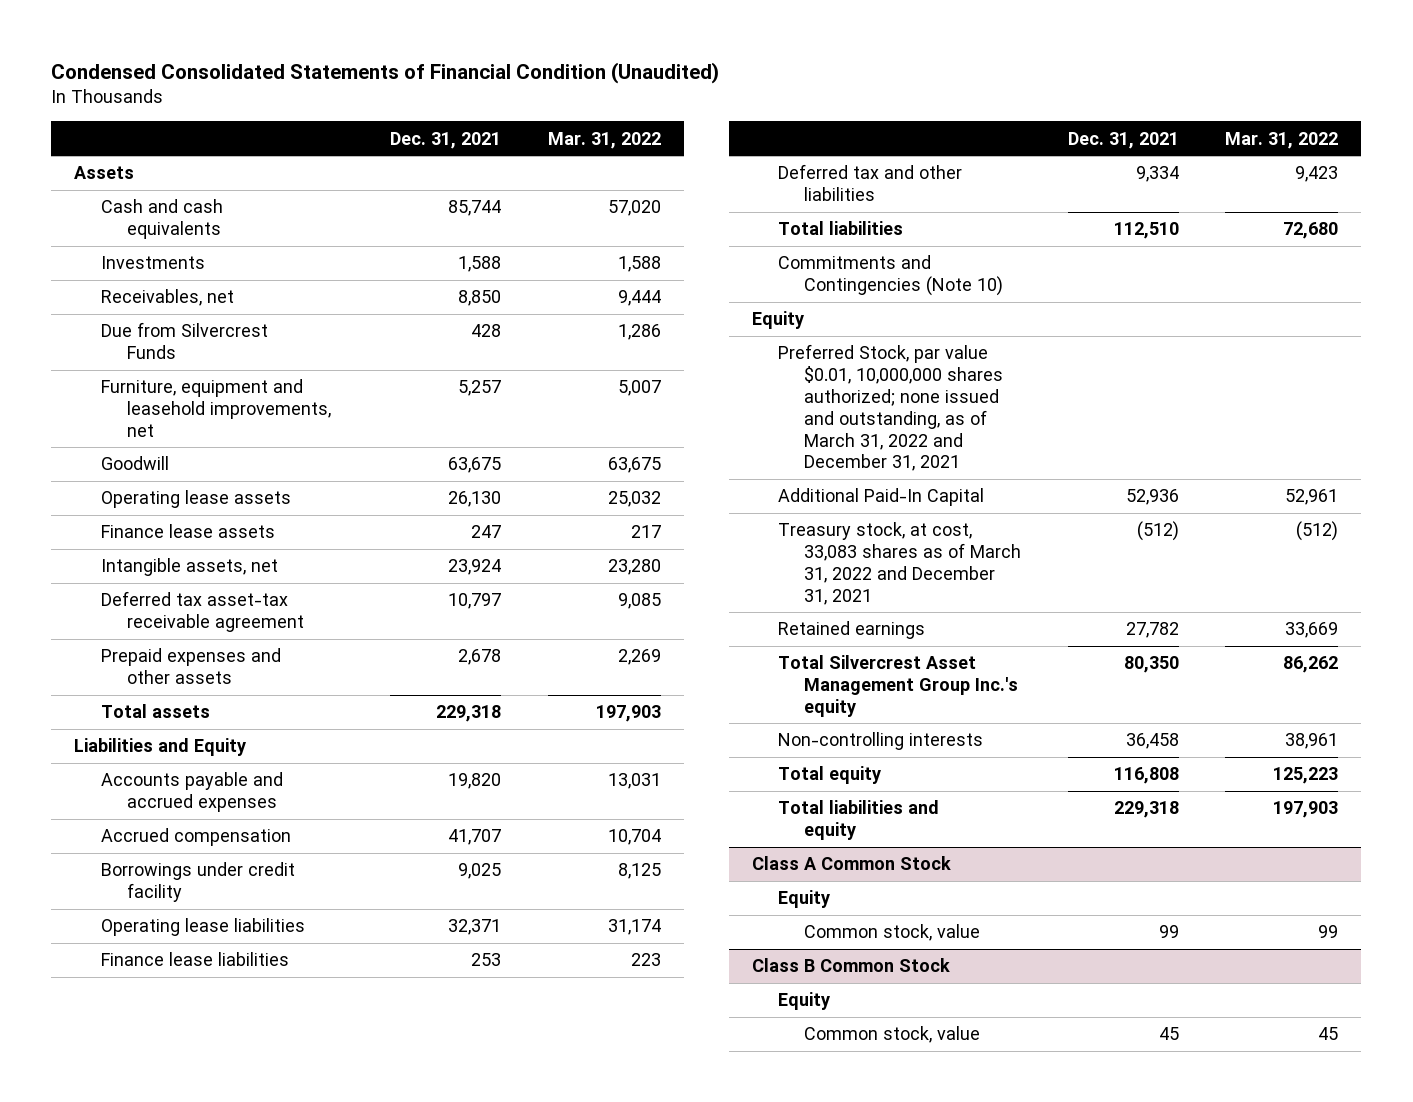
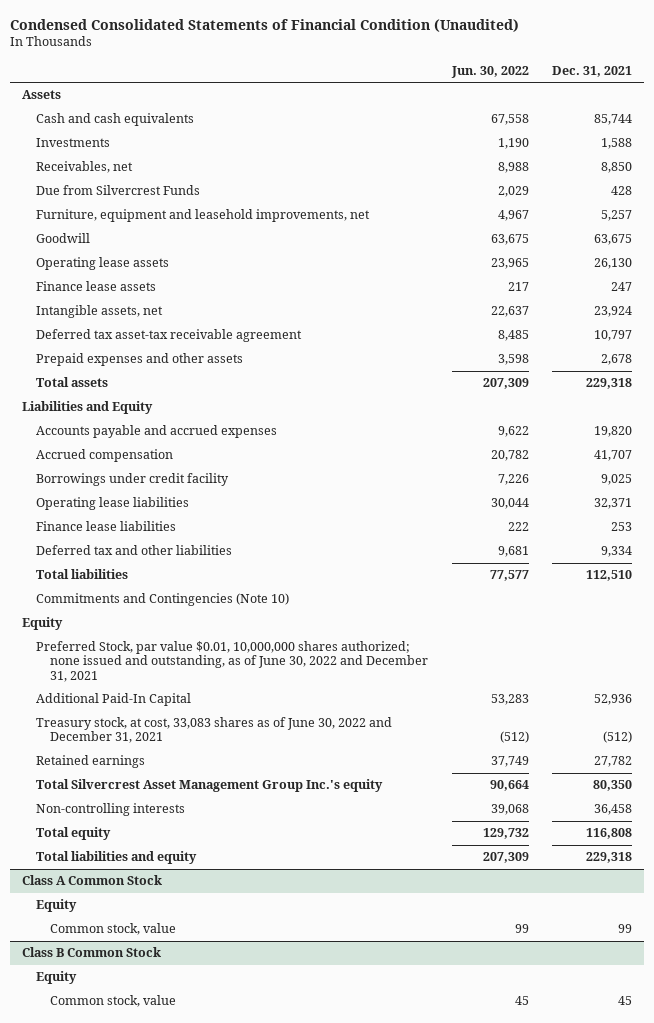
- | Dec. 31, 2021 | Mar. 31, 2022
+ | Jun. 30, 2022 | Dec. 31, 2021
- Preferred Stock, par value $0.01, 10,000,000 shares authorized; none issued and outstanding, as of March 31, 2022 and December 31, 2021
+ Preferred Stock, par value $0.01, 10,000,000 shares authorized; none issued and outstanding, as of June 30, 2022 and December 31, 2021
- Treasury stock, at cost, 33,083 shares as of March 31, 2022 and December 31, 2021 | (512) | (512)
+ Treasury stock, at cost, 33,083 shares as of June 30, 2022 and December 31, 2021 | (512) | (512)

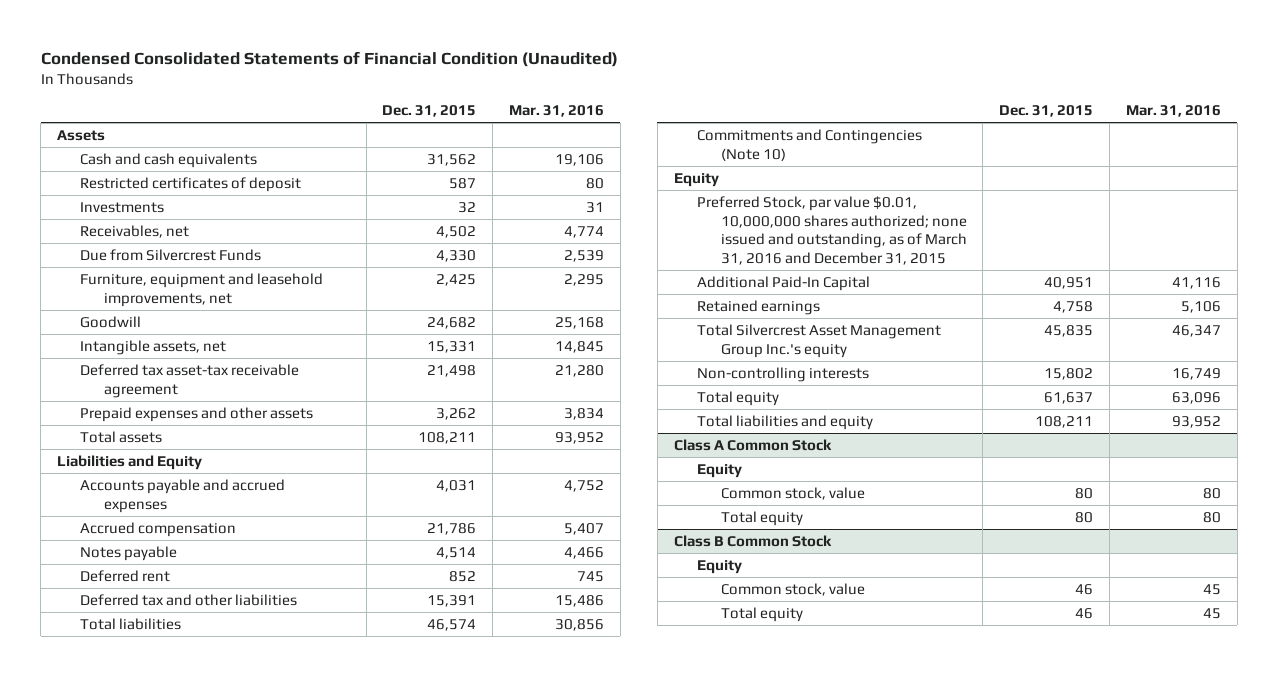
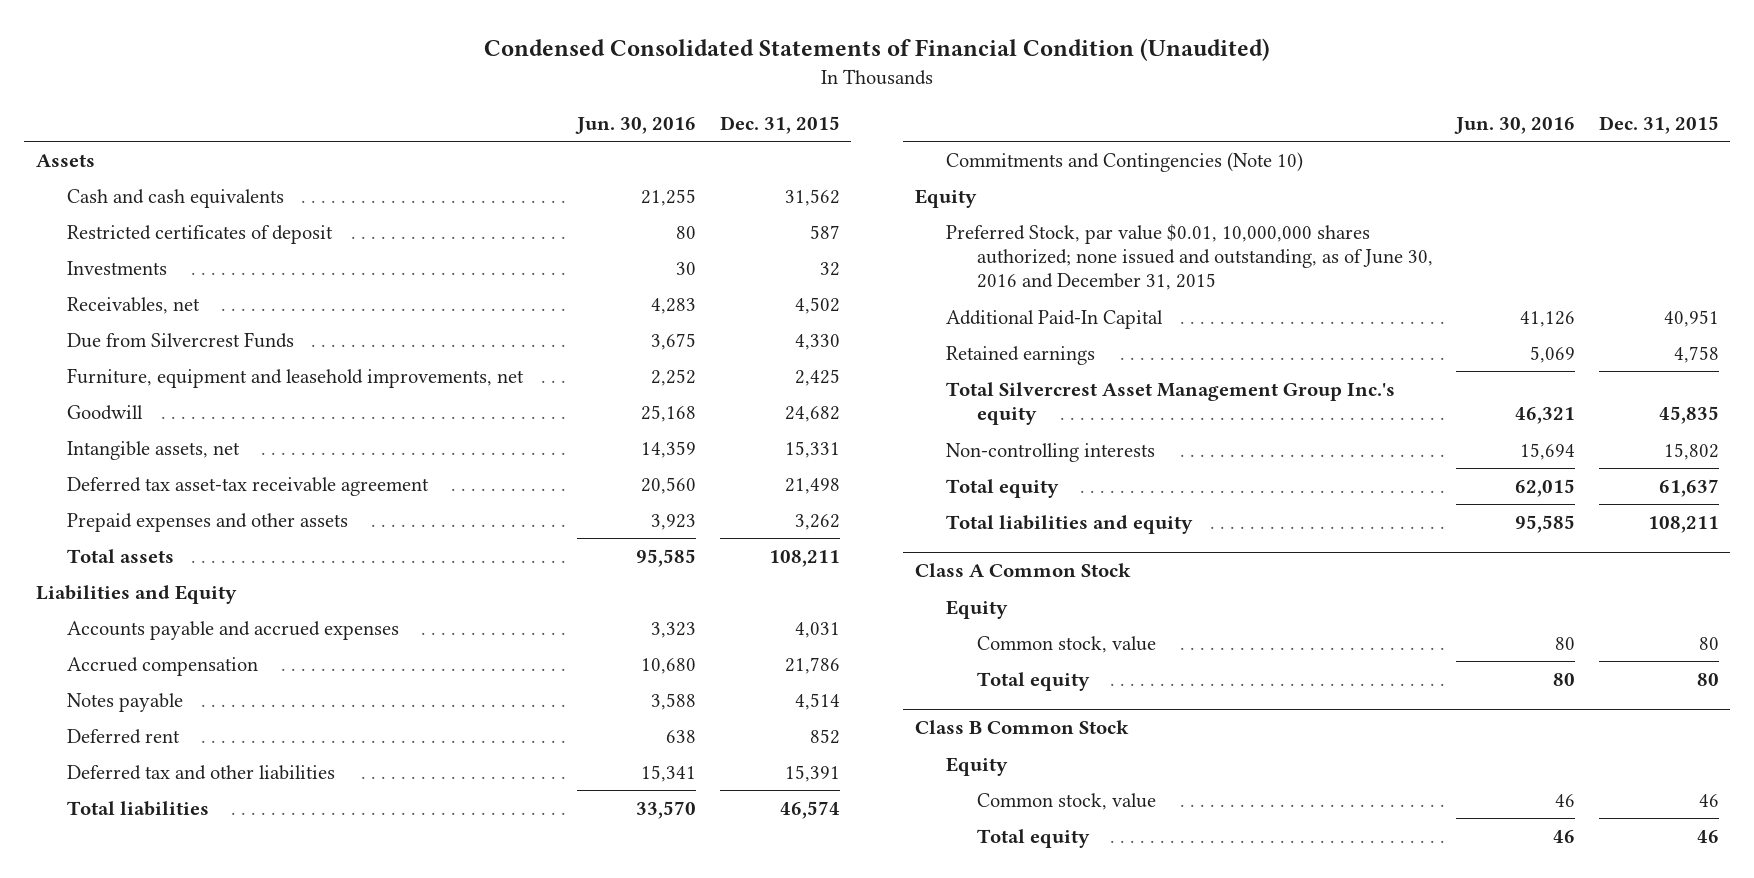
- | Dec. 31, 2015 | Mar. 31, 2016
+ | Jun. 30, 2016 | Dec. 31, 2015
- Preferred Stock, par value $0.01, 10,000,000 shares authorized; none issued and outstanding, as of March 31, 2016 and December 31, 2015
+ Preferred Stock, par value $0.01, 10,000,000 shares authorized; none issued and outstanding, as of June 30, 2016 and December 31, 2015

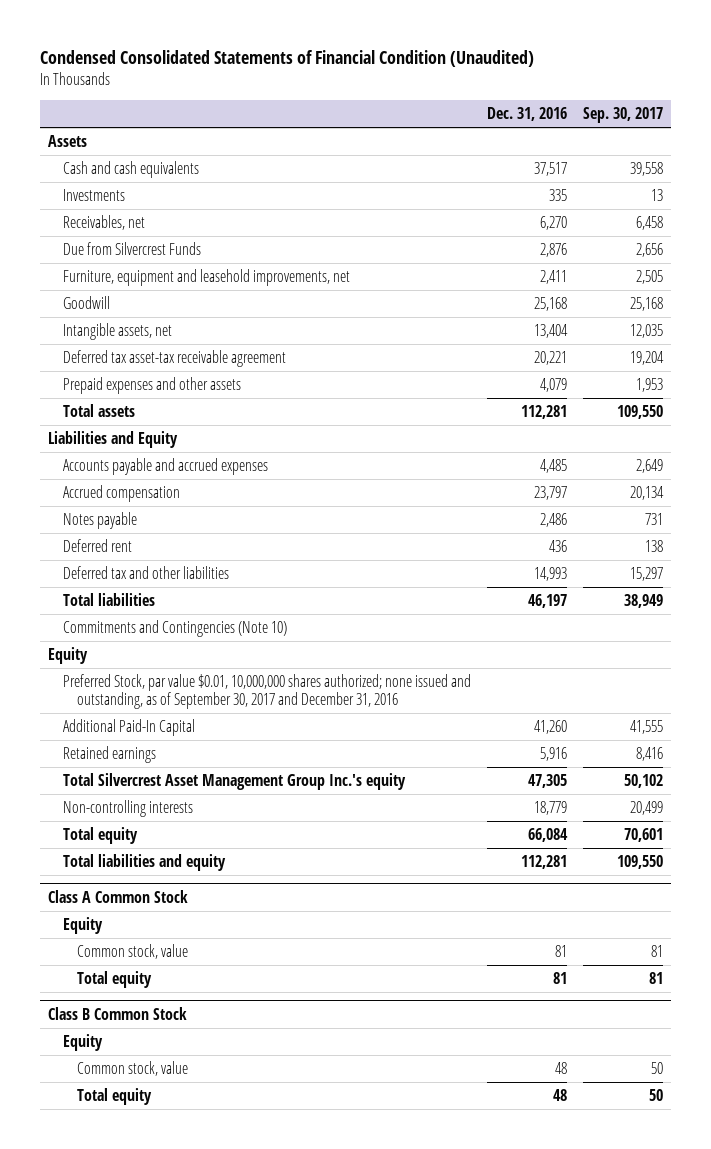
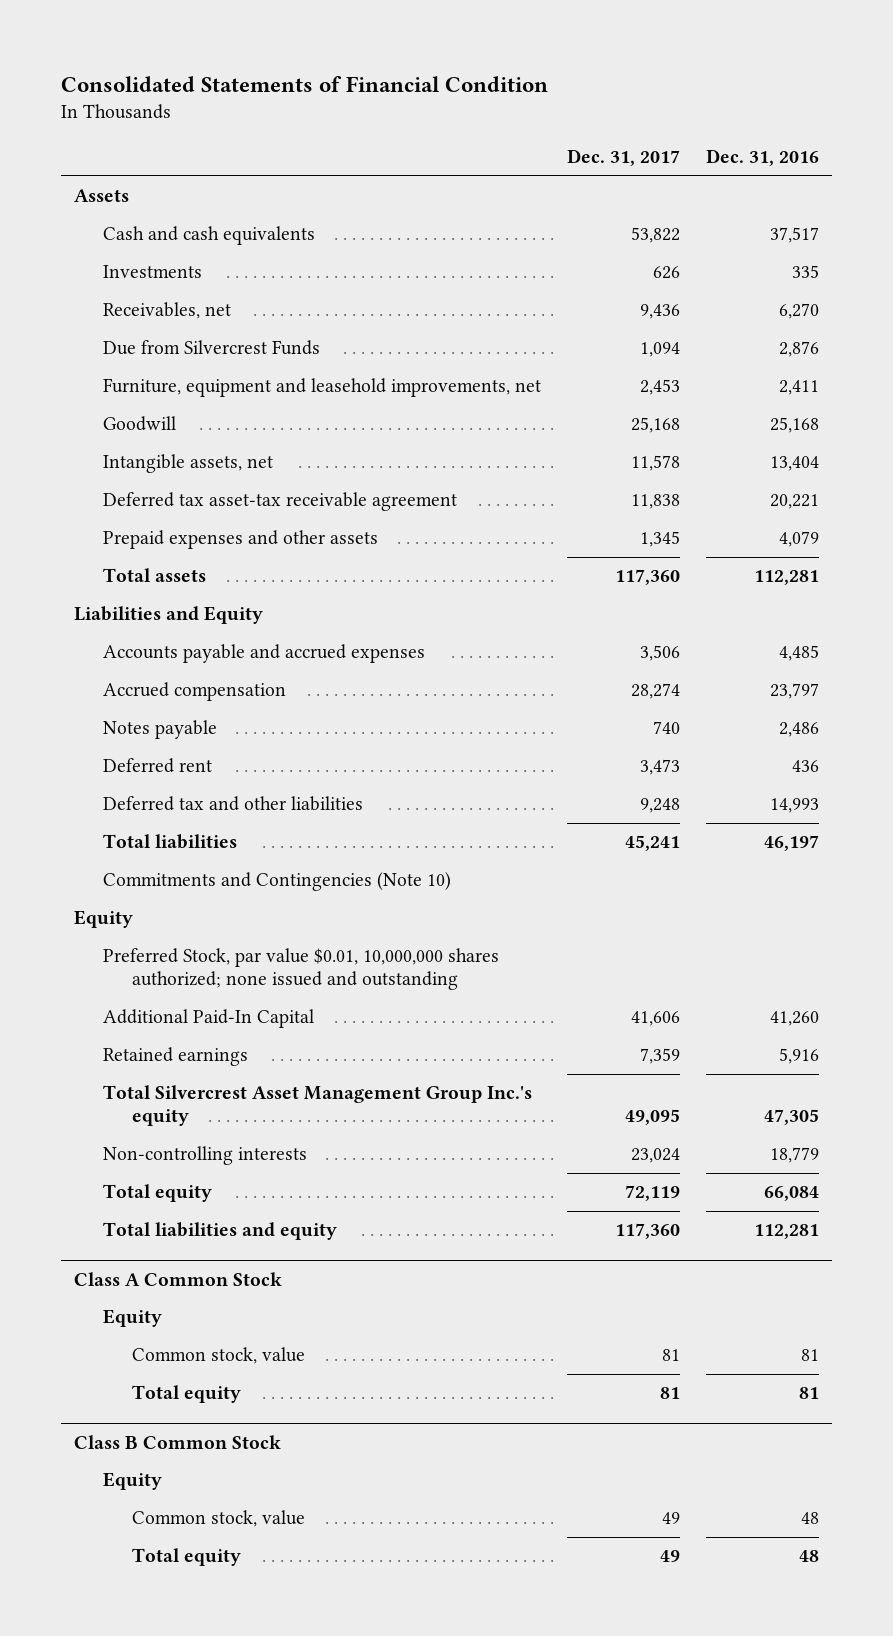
- Condensed Consolidated Statements of Financial Condition (Unaudited)
+ Consolidated Statements of Financial Condition
- | Dec. 31, 2016 | Sep. 30, 2017
+ | Dec. 31, 2017 | Dec. 31, 2016
- Preferred Stock, par value $0.01, 10,000,000 shares authorized; none issued and outstanding, as of September 30, 2017 and December 31, 2016
+ Preferred Stock, par value $0.01, 10,000,000 shares authorized; none issued and outstanding

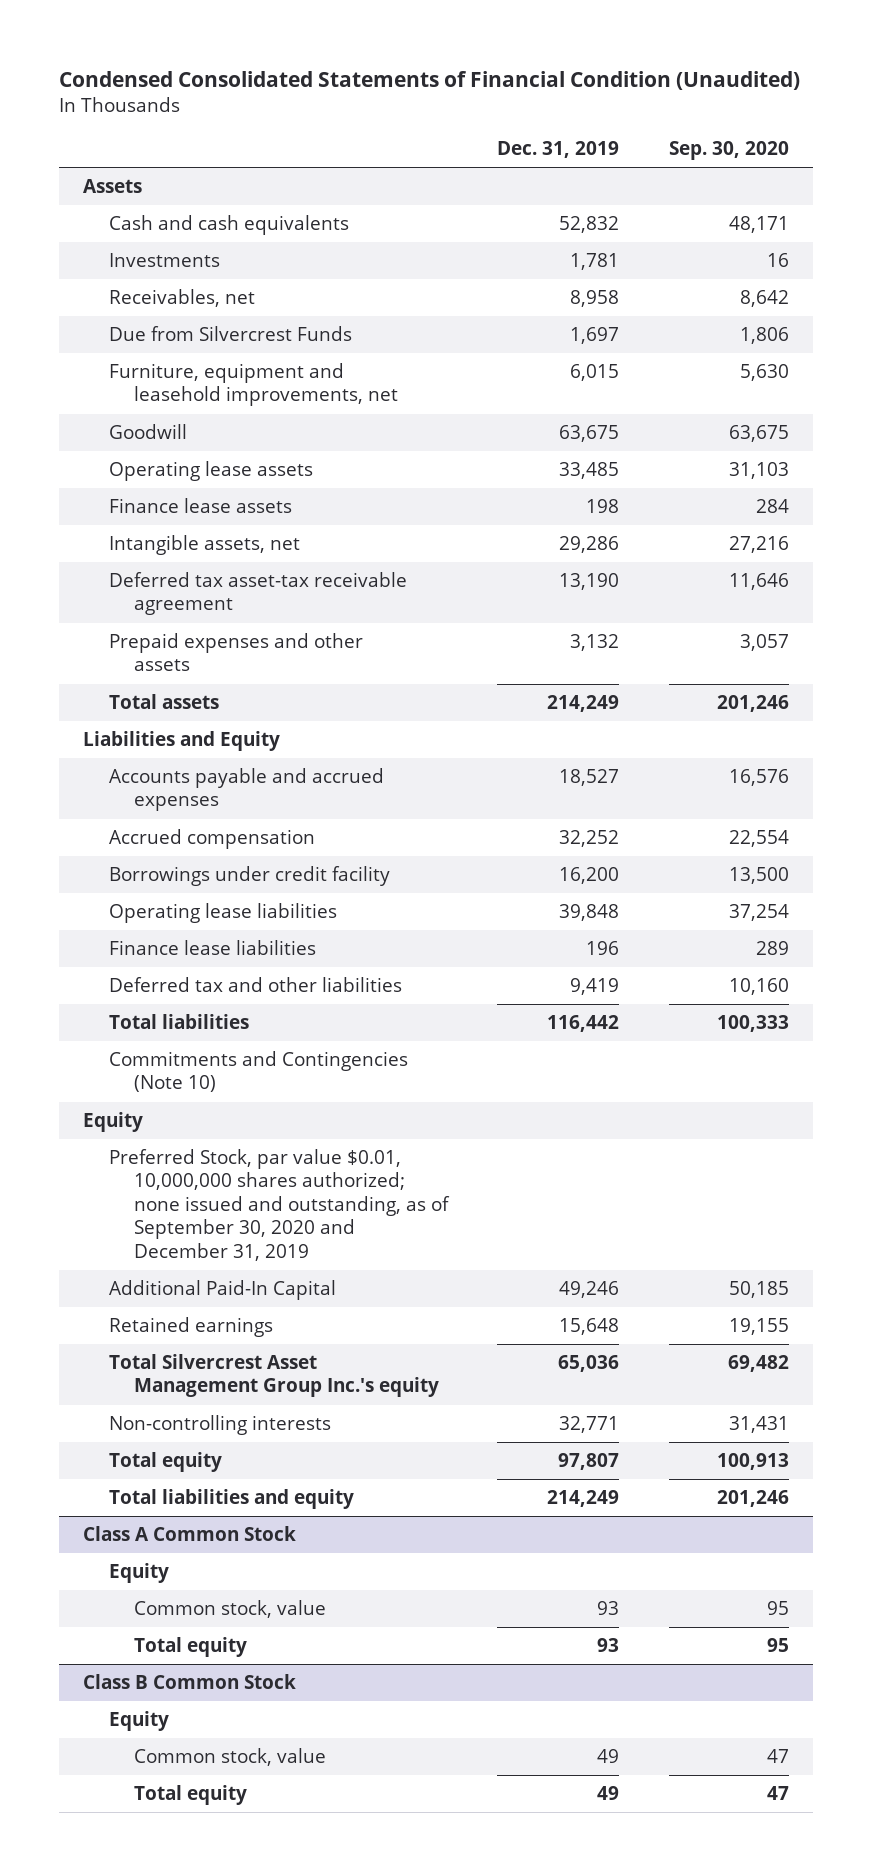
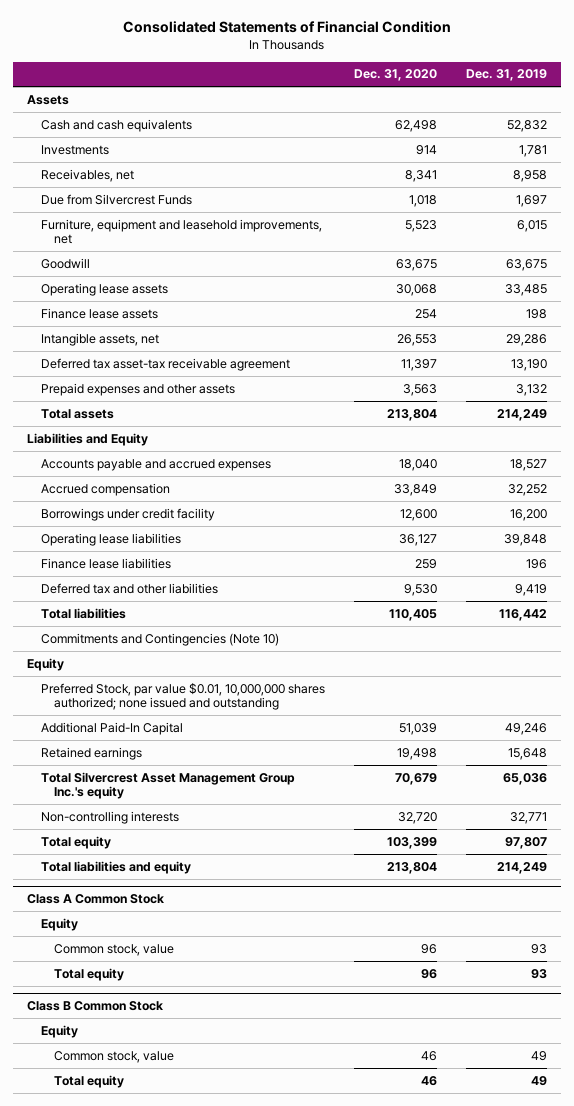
- Condensed Consolidated Statements of Financial Condition (Unaudited)
+ Consolidated Statements of Financial Condition
- | Dec. 31, 2019 | Sep. 30, 2020
+ | Dec. 31, 2020 | Dec. 31, 2019
- Preferred Stock, par value $0.01, 10,000,000 shares authorized; none issued and outstanding, as of September 30, 2020 and December 31, 2019
+ Preferred Stock, par value $0.01, 10,000,000 shares authorized; none issued and outstanding

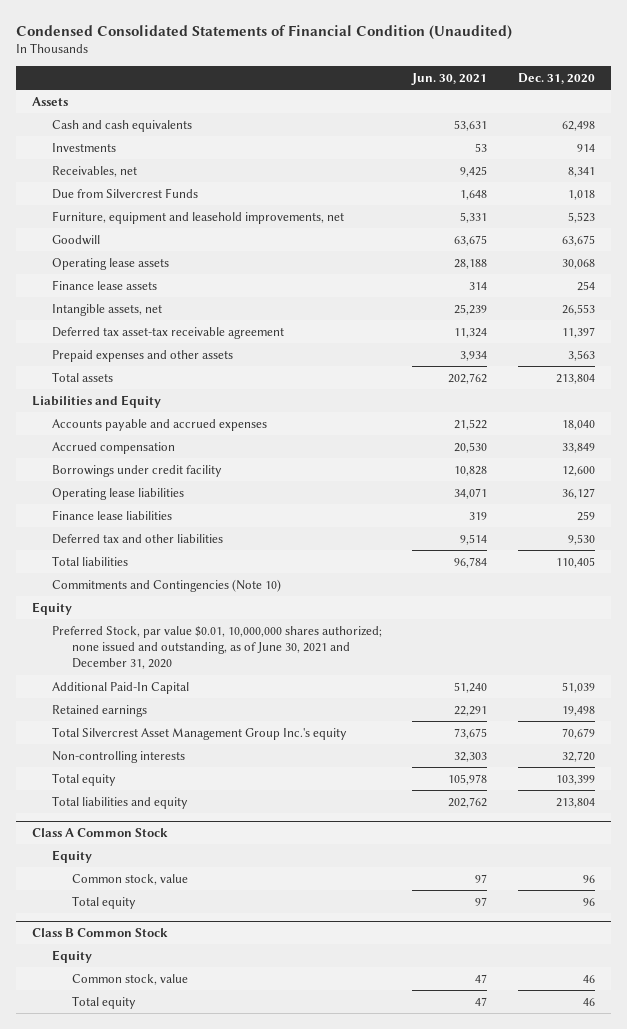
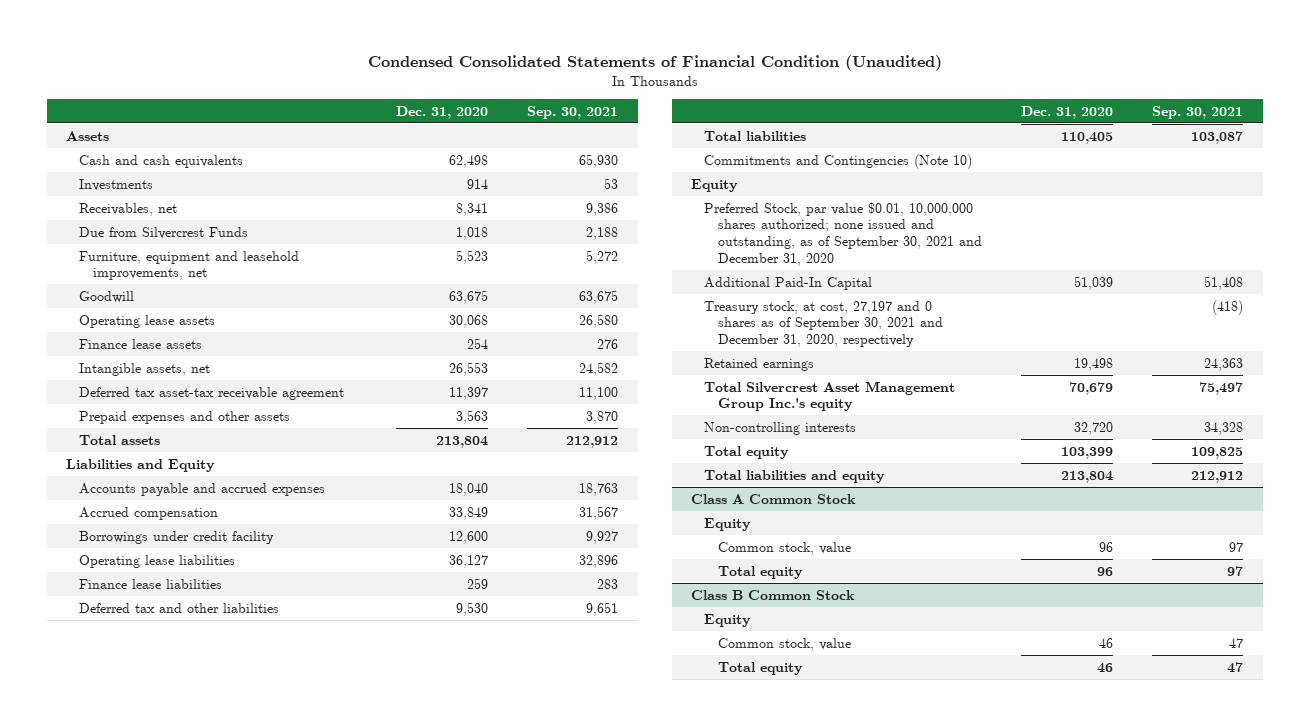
- | Jun. 30, 2021 | Dec. 31, 2020
+ | Dec. 31, 2020 | Sep. 30, 2021
- Preferred Stock, par value $0.01, 10,000,000 shares authorized; none issued and outstanding, as of June 30, 2021 and December 31, 2020
+ Preferred Stock, par value $0.01, 10,000,000 shares authorized; none issued and outstanding, as of September 30, 2021 and December 31, 2020
+ Treasury stock, at cost, 27,197 and 0 shares as of September 30, 2021 and December 31, 2020, respectively | | (418)

